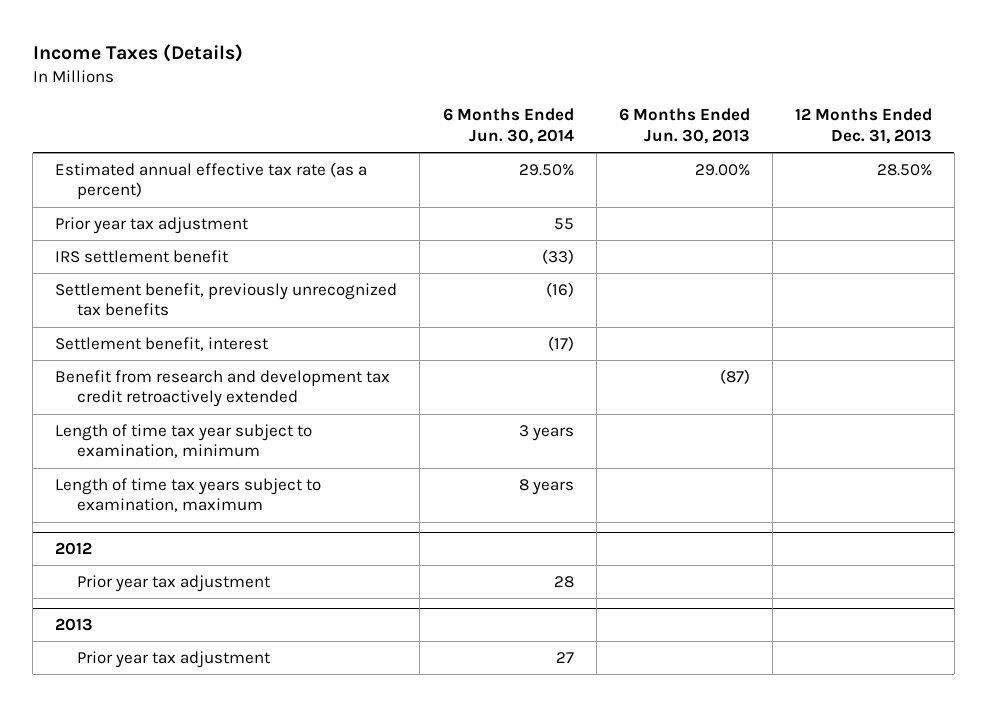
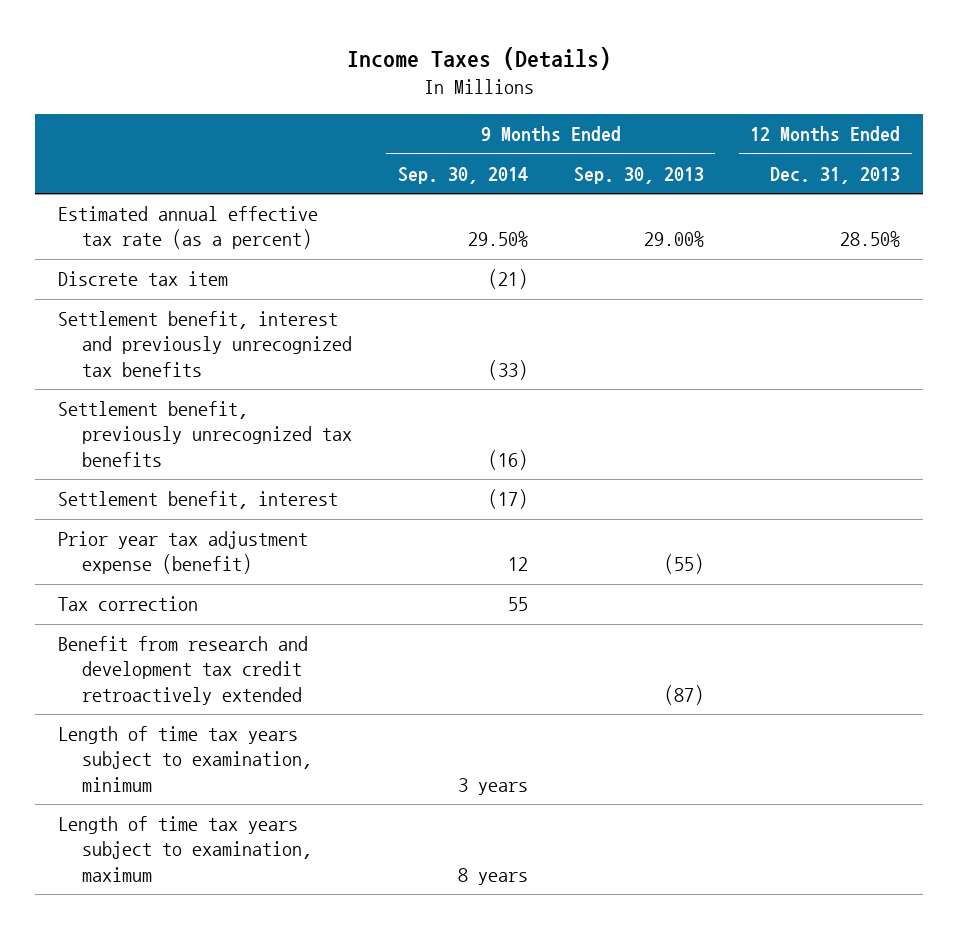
- | 6 Months Ended Jun. 30, 2014 | 6 Months Ended Jun. 30, 2013 | 12 Months Ended Dec. 31, 2013
+ | 9 Months Ended Sep. 30, 2014 | 9 Months Ended Sep. 30, 2013 | 12 Months Ended Dec. 31, 2013
- Prior year tax adjustment | 55 | |
- IRS settlement benefit | (33) | |
+ Discrete tax item | (21) | |
+ Settlement benefit, interest and previously unrecognized tax benefits | (33) | |
+ Prior year tax adjustment expense (benefit) | 12 | (55) |
+ Tax correction | 55 | |
- Length of time tax year subject to examination, minimum | 3 years | |
+ Length of time tax years subject to examination, minimum | 3 years | |
- 2012
- Prior year tax adjustment | 28 | |
- 2013
- Prior year tax adjustment | 27 | |

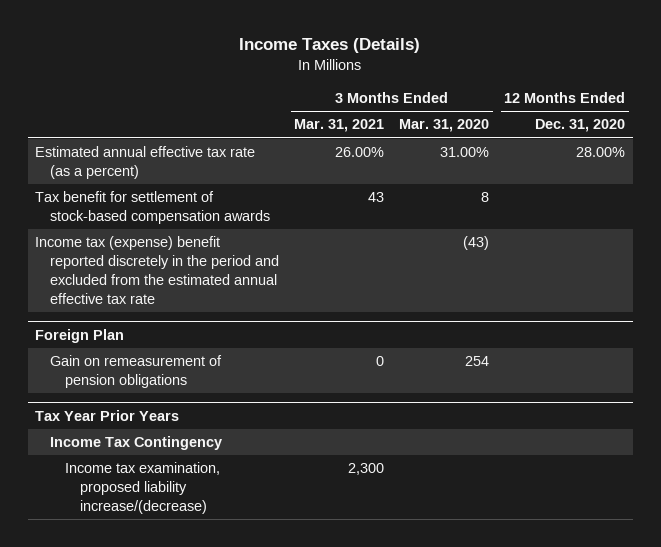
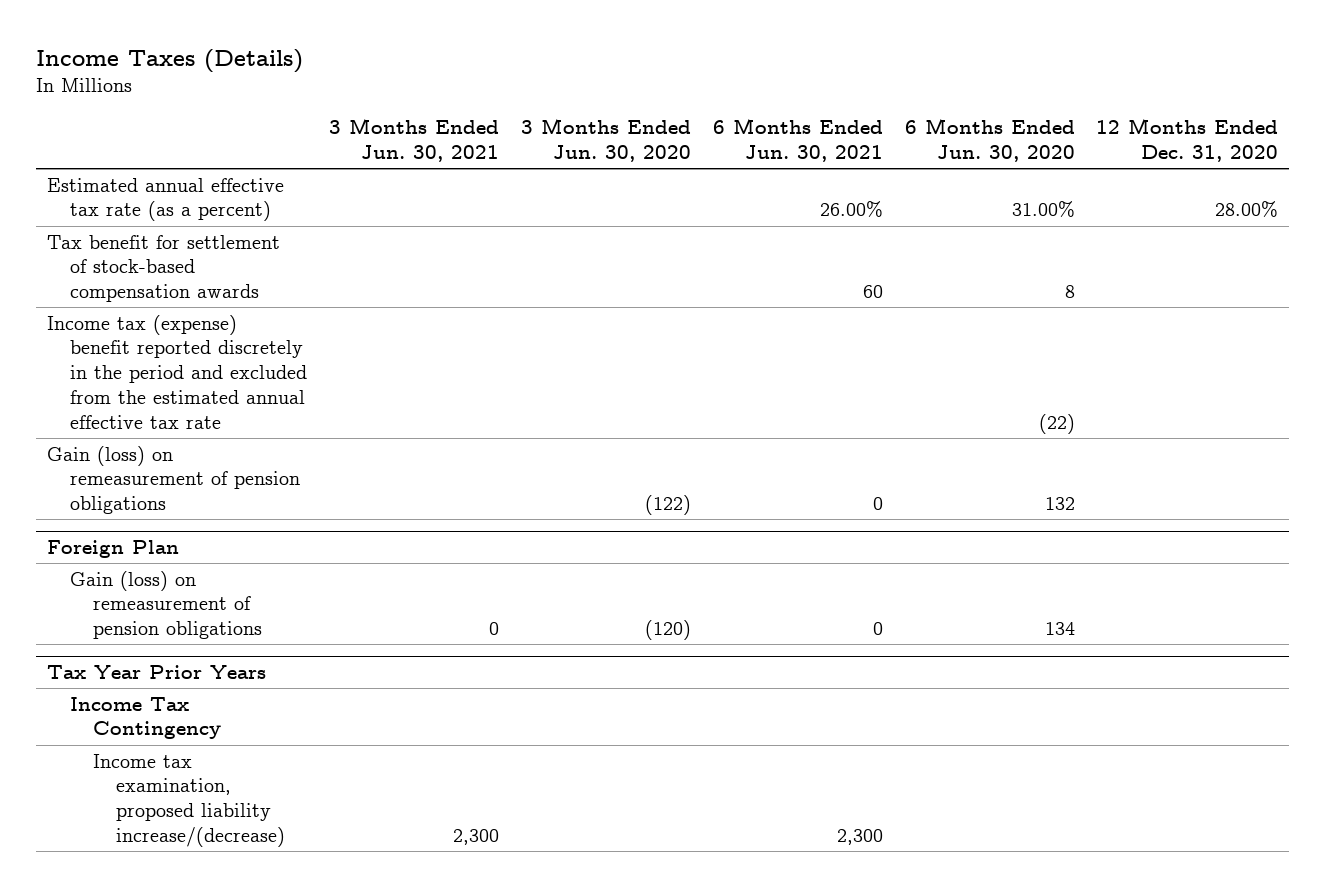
- | 3 Months Ended Mar. 31, 2021 | 3 Months Ended Mar. 31, 2020 | 12 Months Ended Dec. 31, 2020
+ | 3 Months Ended Jun. 30, 2021 | 3 Months Ended Jun. 30, 2020 | 6 Months Ended Jun. 30, 2021 | 6 Months Ended Jun. 30, 2020 | 12 Months Ended Dec. 31, 2020
+ Gain (loss) on remeasurement of pension obligations | | (122) | 0 | 132 |
@ Foreign Plan
- Gain on remeasurement of pension obligations | 0 | 254 |
+ Gain (loss) on remeasurement of pension obligations | 0 | (120) | 0 | 134 |

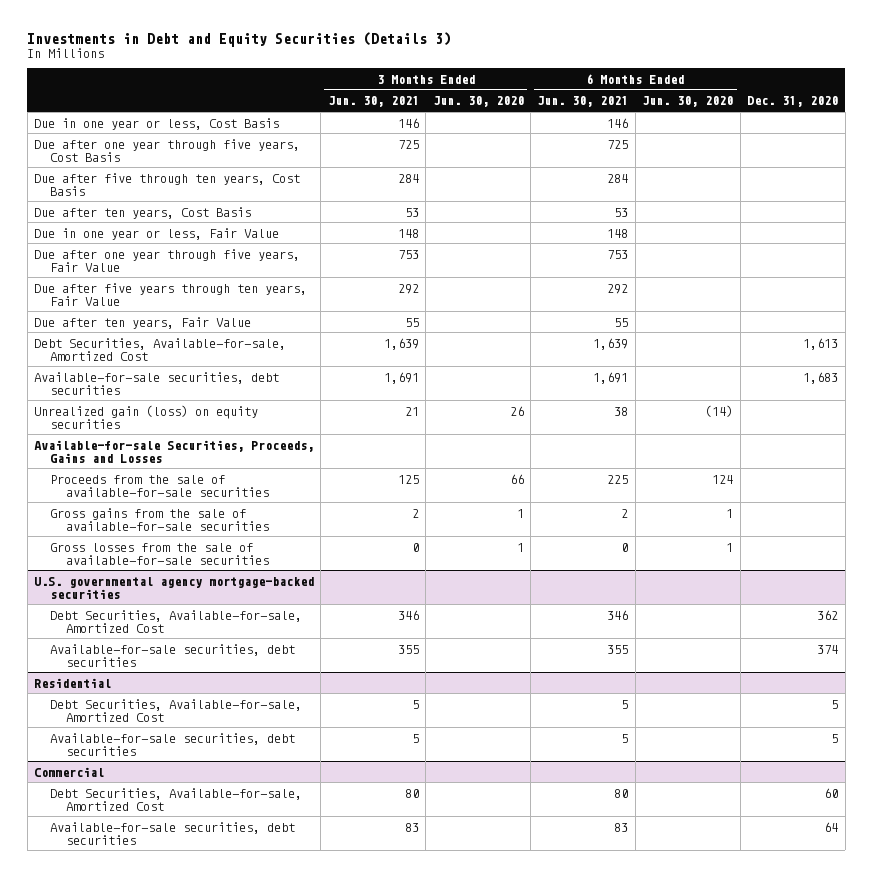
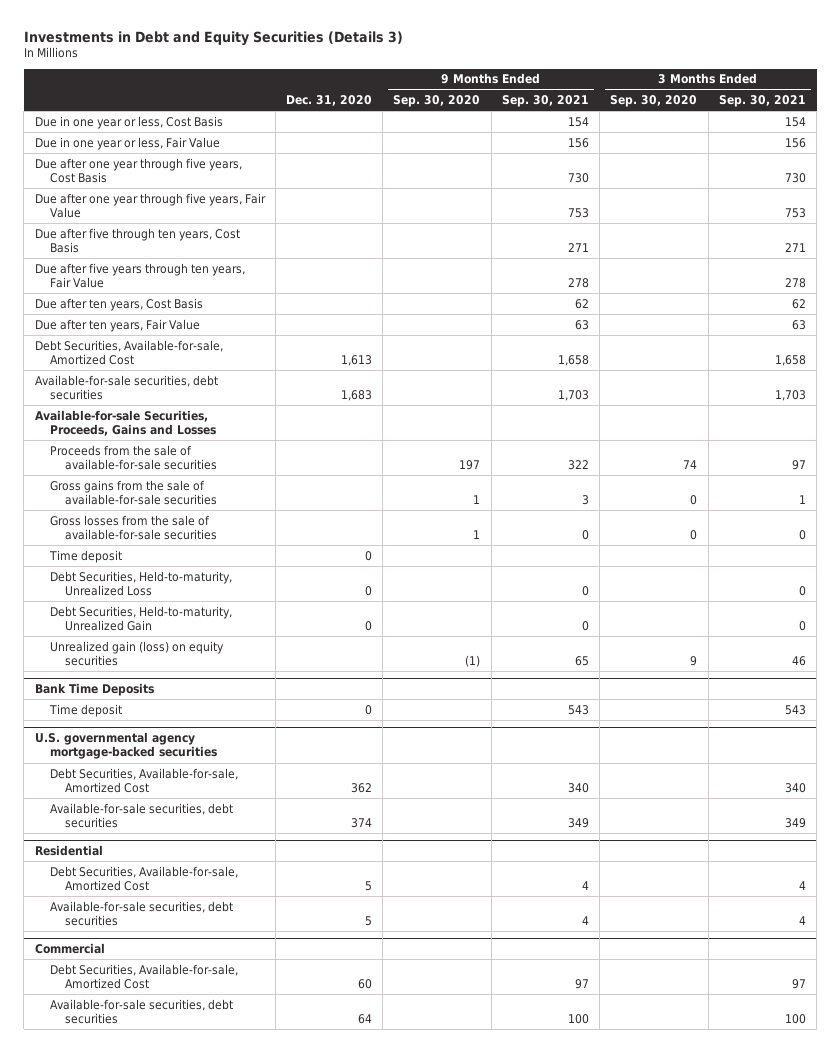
- | 3 Months Ended Jun. 30, 2021 | 3 Months Ended Jun. 30, 2020 | 6 Months Ended Jun. 30, 2021 | 6 Months Ended Jun. 30, 2020 | Dec. 31, 2020
+ | Dec. 31, 2020 | 9 Months Ended Sep. 30, 2020 | 9 Months Ended Sep. 30, 2021 | 3 Months Ended Sep. 30, 2020 | 3 Months Ended Sep. 30, 2021
moved down: Due after one year through five years, Cost Basis | | | 730 | | 730
moved down: Due after five through ten years, Cost Basis | | | 271 | | 271
moved down: Due after ten years, Cost Basis | | | 62 | | 62
+ Time deposit | 0 | | | |
+ Debt Securities, Held-to-maturity, Unrealized Loss | 0 | | 0 | | 0
+ Debt Securities, Held-to-maturity, Unrealized Gain | 0 | | 0 | | 0
moved down: Unrealized gain (loss) on equity securities | | (1) | 65 | 9 | 46
+ Bank Time Deposits
+ Time deposit | 0 | | 543 | | 543

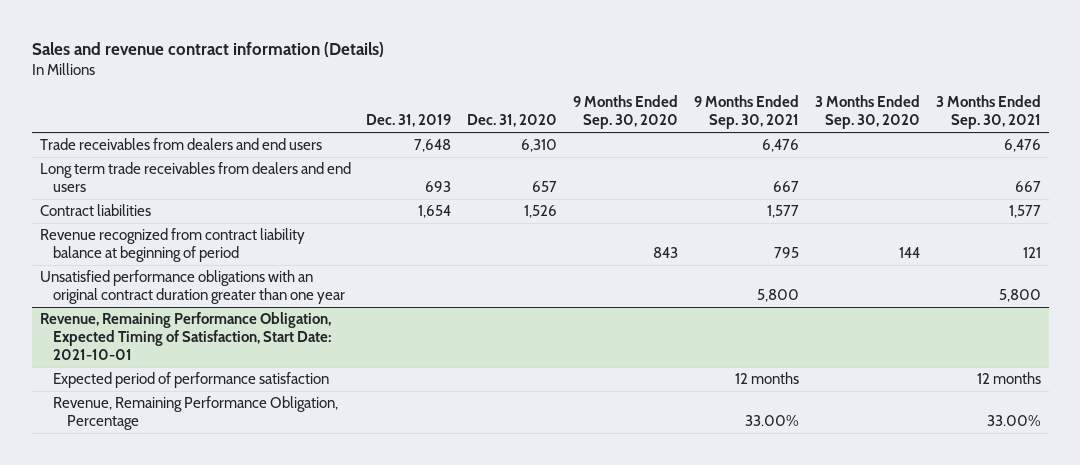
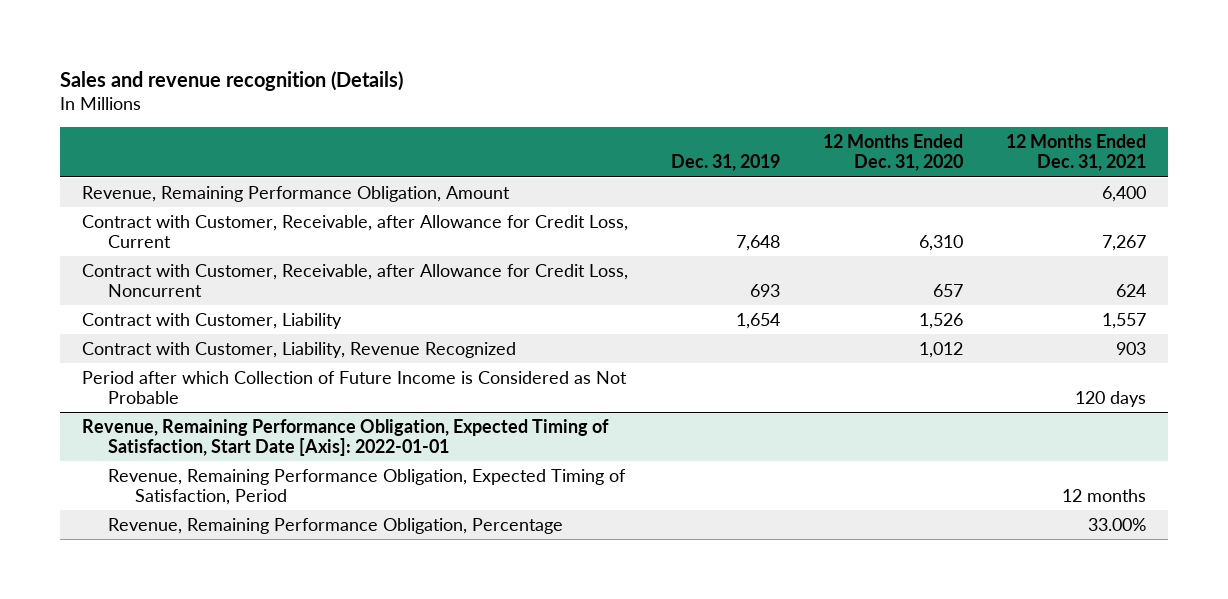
- Sales and revenue contract information (Details)
+ Sales and revenue recognition (Details)
- | Dec. 31, 2019 | Dec. 31, 2020 | 9 Months Ended Sep. 30, 2020 | 9 Months Ended Sep. 30, 2021 | 3 Months Ended Sep. 30, 2020 | 3 Months Ended Sep. 30, 2021
+ | Dec. 31, 2019 | 12 Months Ended Dec. 31, 2020 | 12 Months Ended Dec. 31, 2021
- Trade receivables from dealers and end users | 7,648 | 6,310 | | 6,476 | | 6,476
- Long term trade receivables from dealers and end users | 693 | 657 | | 667 | | 667
- Contract liabilities | 1,654 | 1,526 | | 1,577 | | 1,577
- Revenue recognized from contract liability balance at beginning of period | | | 843 | 795 | 144 | 121
- Unsatisfied performance obligations with an original contract duration greater than one year | | | | 5,800 | | 5,800
- Revenue, Remaining Performance Obligation, Expected Timing of Satisfaction, Start Date: 2021-10-01
- Expected period of performance satisfaction | | | | 12 months | | 12 months
- Revenue, Remaining Performance Obligation, Percentage | | | | 33.00% | | 33.00%
+ Revenue, Remaining Performance Obligation, Amount | | | 6,400
+ Contract with Customer, Receivable, after Allowance for Credit Loss, Current | 7,648 | 6,310 | 7,267
+ Contract with Customer, Receivable, after Allowance for Credit Loss, Noncurrent | 693 | 657 | 624
+ Contract with Customer, Liability | 1,654 | 1,526 | 1,557
+ Contract with Customer, Liability, Revenue Recognized | | 1,012 | 903
+ Period after which Collection of Future Income is Considered as Not Probable | | | 120 days
+ Revenue, Remaining Performance Obligation, Expected Timing of Satisfaction, Start Date [Axis]: 2022-01-01
+ Revenue, Remaining Performance Obligation, Expected Timing of Satisfaction, Period | | | 12 months
+ Revenue, Remaining Performance Obligation, Percentage | | | 33.00%

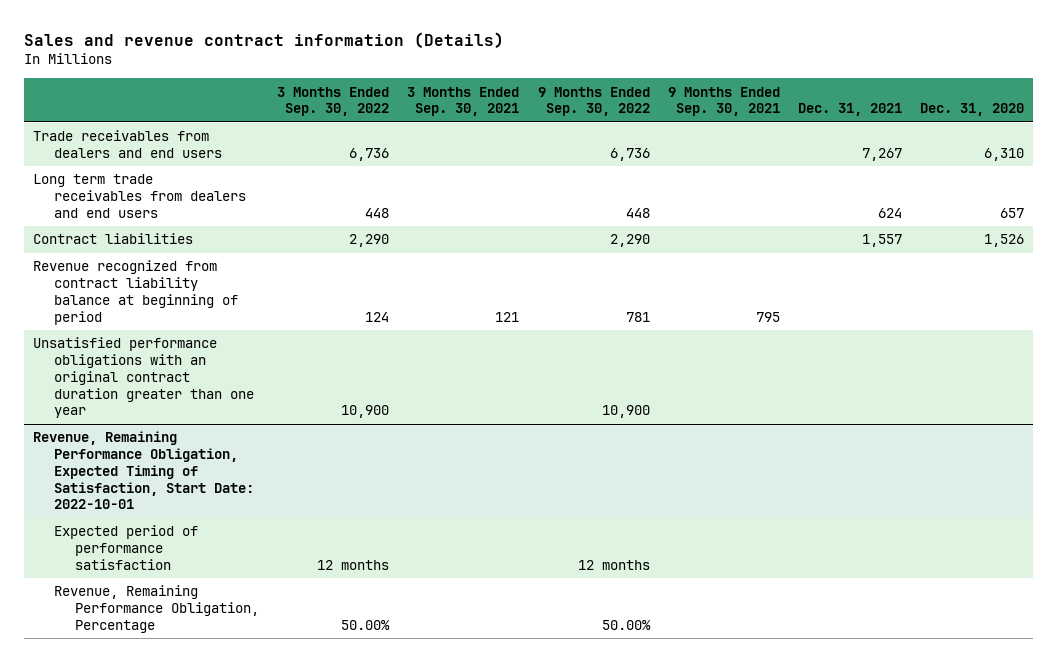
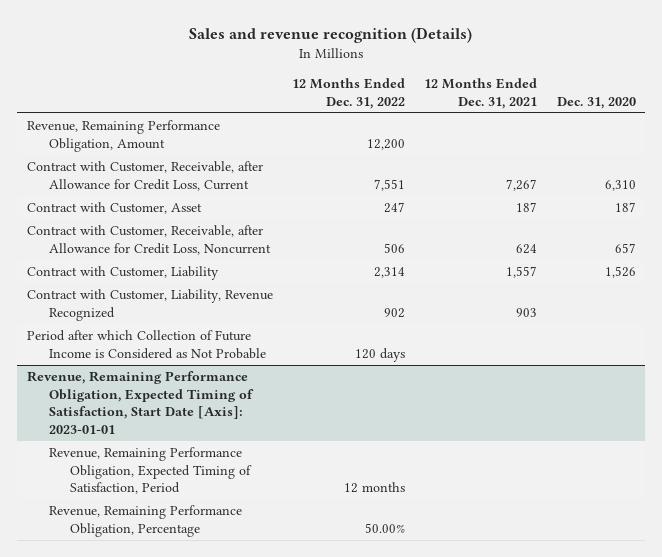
- Sales and revenue contract information (Details)
+ Sales and revenue recognition (Details)
- | 3 Months Ended Sep. 30, 2022 | 3 Months Ended Sep. 30, 2021 | 9 Months Ended Sep. 30, 2022 | 9 Months Ended Sep. 30, 2021 | Dec. 31, 2021 | Dec. 31, 2020
+ | 12 Months Ended Dec. 31, 2022 | 12 Months Ended Dec. 31, 2021 | Dec. 31, 2020
- Trade receivables from dealers and end users | 6,736 | | 6,736 | | 7,267 | 6,310
- Long term trade receivables from dealers and end users | 448 | | 448 | | 624 | 657
- Contract liabilities | 2,290 | | 2,290 | | 1,557 | 1,526
- Revenue recognized from contract liability balance at beginning of period | 124 | 121 | 781 | 795 | |
- Unsatisfied performance obligations with an original contract duration greater than one year | 10,900 | | 10,900 | | |
- Revenue, Remaining Performance Obligation, Expected Timing of Satisfaction, Start Date: 2022-10-01
- Expected period of performance satisfaction | 12 months | | 12 months | | |
- Revenue, Remaining Performance Obligation, Percentage | 50.00% | | 50.00% | | |
+ Revenue, Remaining Performance Obligation, Amount | 12,200 | |
+ Contract with Customer, Receivable, after Allowance for Credit Loss, Current | 7,551 | 7,267 | 6,310
+ Contract with Customer, Asset | 247 | 187 | 187
+ Contract with Customer, Receivable, after Allowance for Credit Loss, Noncurrent | 506 | 624 | 657
+ Contract with Customer, Liability | 2,314 | 1,557 | 1,526
+ Contract with Customer, Liability, Revenue Recognized | 902 | 903 |
+ Period after which Collection of Future Income is Considered as Not Probable | 120 days | |
+ Revenue, Remaining Performance Obligation, Expected Timing of Satisfaction, Start Date [Axis]: 2023-01-01
+ Revenue, Remaining Performance Obligation, Expected Timing of Satisfaction, Period | 12 months | |
+ Revenue, Remaining Performance Obligation, Percentage | 50.00% | |

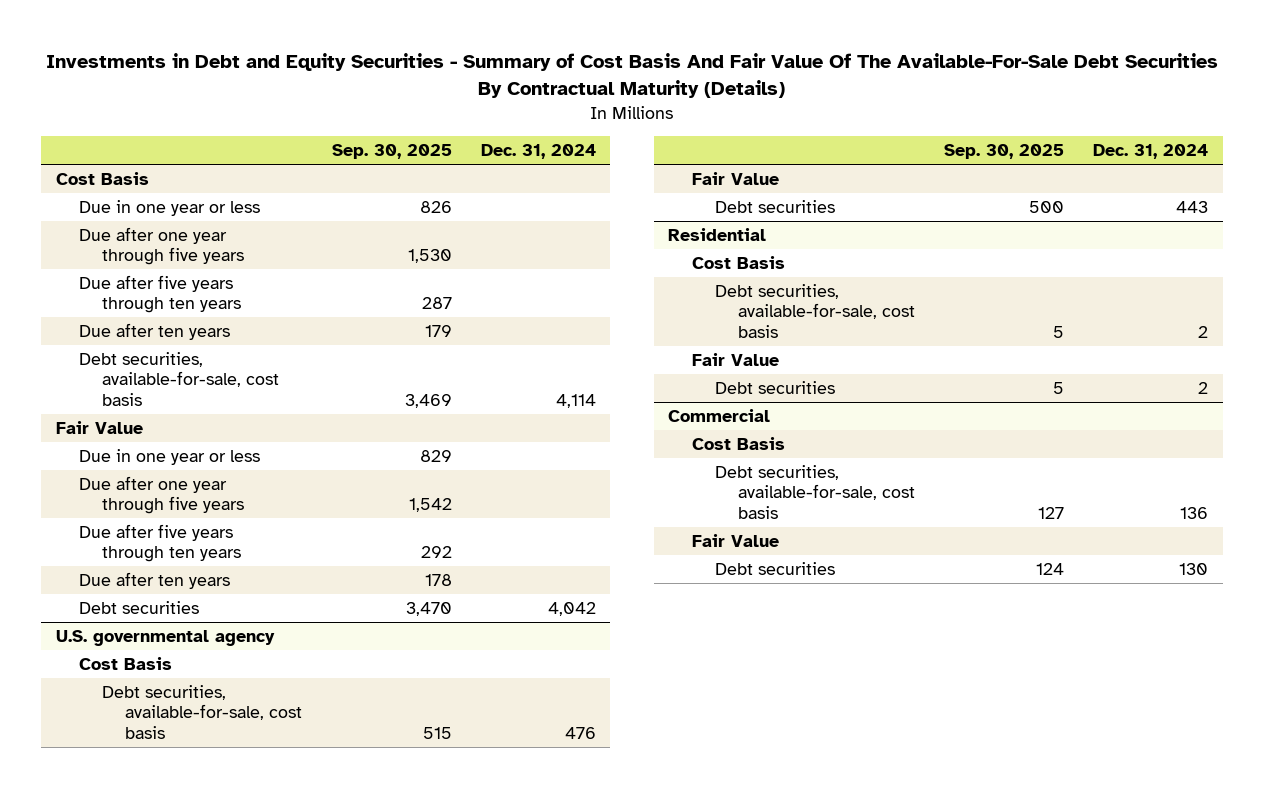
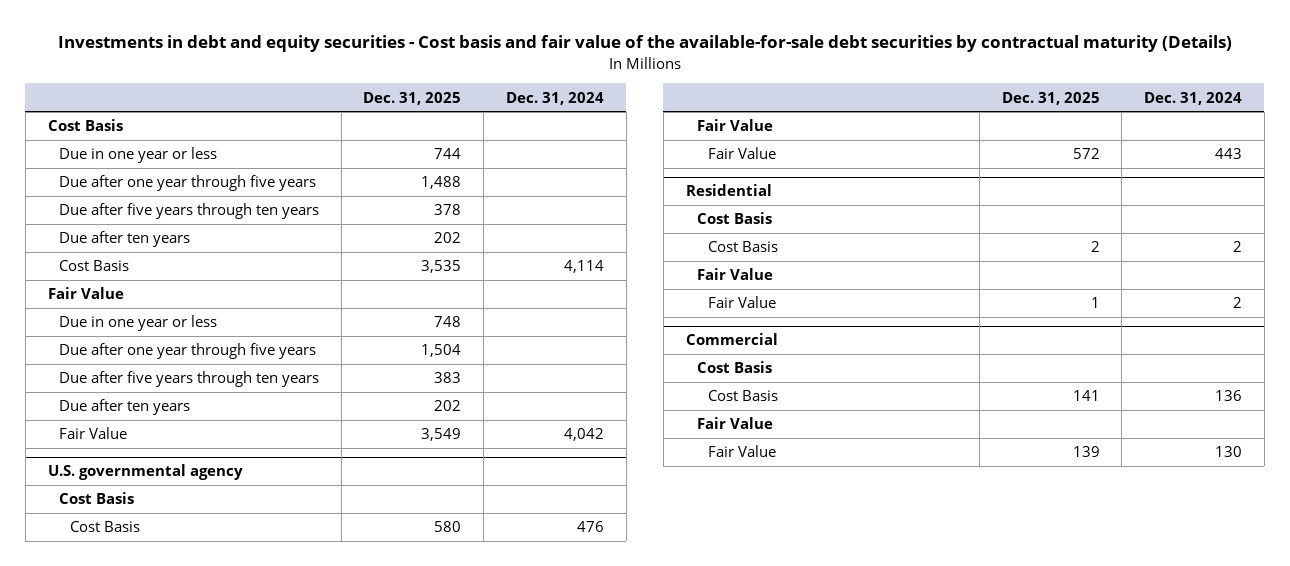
- Investments in Debt and Equity Securities - Summary of Cost Basis And Fair Value Of The Available-For-Sale Debt Securities By Contractual Maturity (Details)
+ Investments in debt and equity securities - Cost basis and fair value of the available-for-sale debt securities by contractual maturity (Details)
- | Sep. 30, 2025 | Dec. 31, 2024
+ | Dec. 31, 2025 | Dec. 31, 2024
- Debt securities, available-for-sale, cost basis | 3,469 | 4,114
+ Cost Basis | 3,535 | 4,114
- Debt securities | 3,470 | 4,042
+ Fair Value | 3,549 | 4,042
@ U.S. governmental agency
- Debt securities, available-for-sale, cost basis | 515 | 476
+ Cost Basis | 580 | 476
- Debt securities | 500 | 443
+ Fair Value | 572 | 443
@ Residential
- Debt securities, available-for-sale, cost basis | 5 | 2
+ Cost Basis | 2 | 2
- Debt securities | 5 | 2
+ Fair Value | 1 | 2
@ Commercial
- Debt securities, available-for-sale, cost basis | 127 | 136
+ Cost Basis | 141 | 136
- Debt securities | 124 | 130
+ Fair Value | 139 | 130

